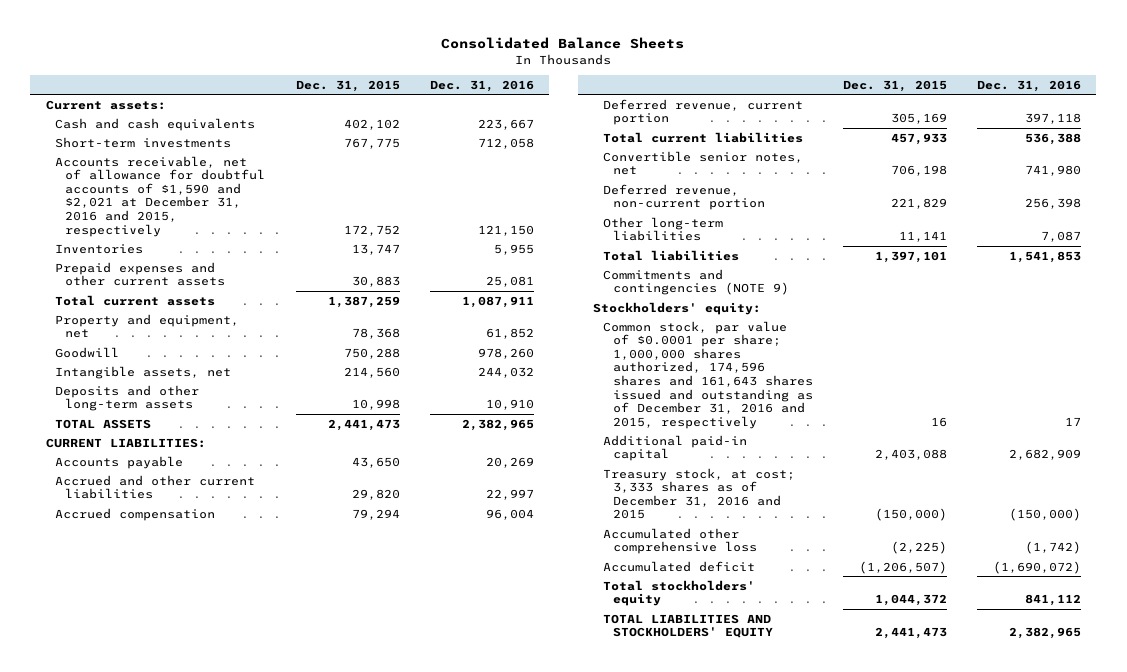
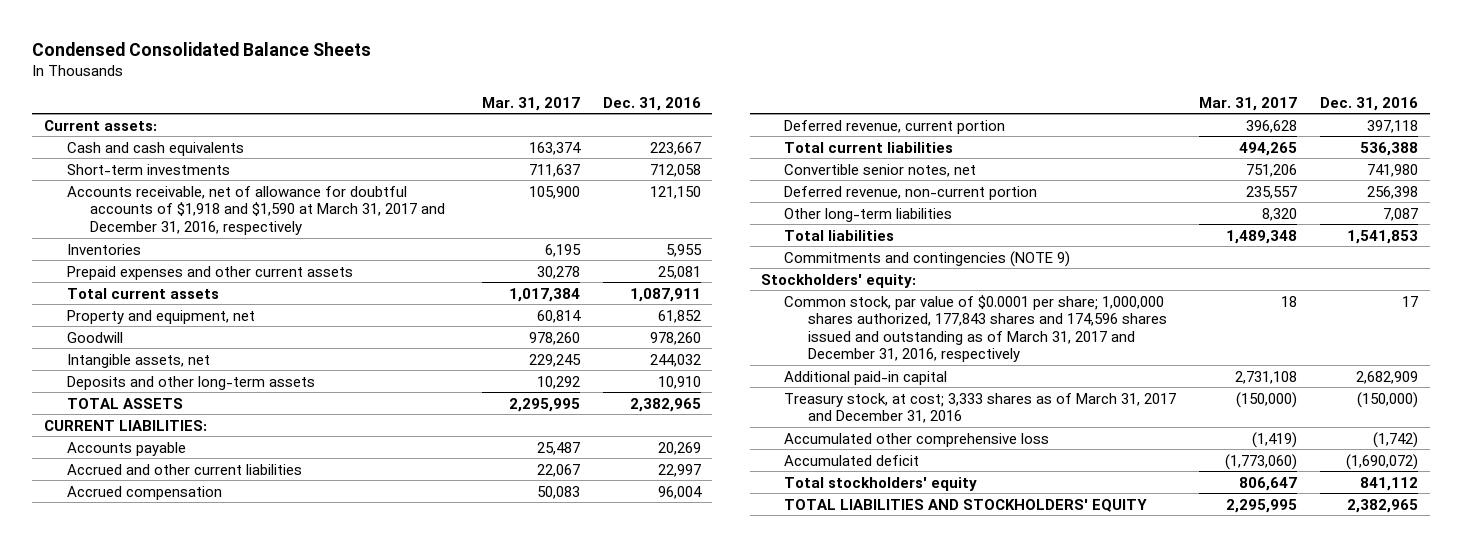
- Consolidated Balance Sheets
+ Condensed Consolidated Balance Sheets
- | Dec. 31, 2015 | Dec. 31, 2016
+ | Mar. 31, 2017 | Dec. 31, 2016
- Accounts receivable, net of allowance for doubtful accounts of $1,590 and $2,021 at December 31, 2016 and 2015, respectively | 172,752 | 121,150
+ Accounts receivable, net of allowance for doubtful accounts of $1,918 and $1,590 at March 31, 2017 and December 31, 2016, respectively | 105,900 | 121,150
- Common stock, par value of $0.0001 per share; 1,000,000 shares authorized, 174,596 shares and 161,643 shares issued and outstanding as of December 31, 2016 and 2015, respectively | 16 | 17
+ Common stock, par value of $0.0001 per share; 1,000,000 shares authorized, 177,843 shares and 174,596 shares issued and outstanding as of March 31, 2017 and December 31, 2016, respectively | 18 | 17
- Treasury stock, at cost; 3,333 shares as of December 31, 2016 and 2015 | (150,000) | (150,000)
+ Treasury stock, at cost; 3,333 shares as of March 31, 2017 and December 31, 2016 | (150,000) | (150,000)

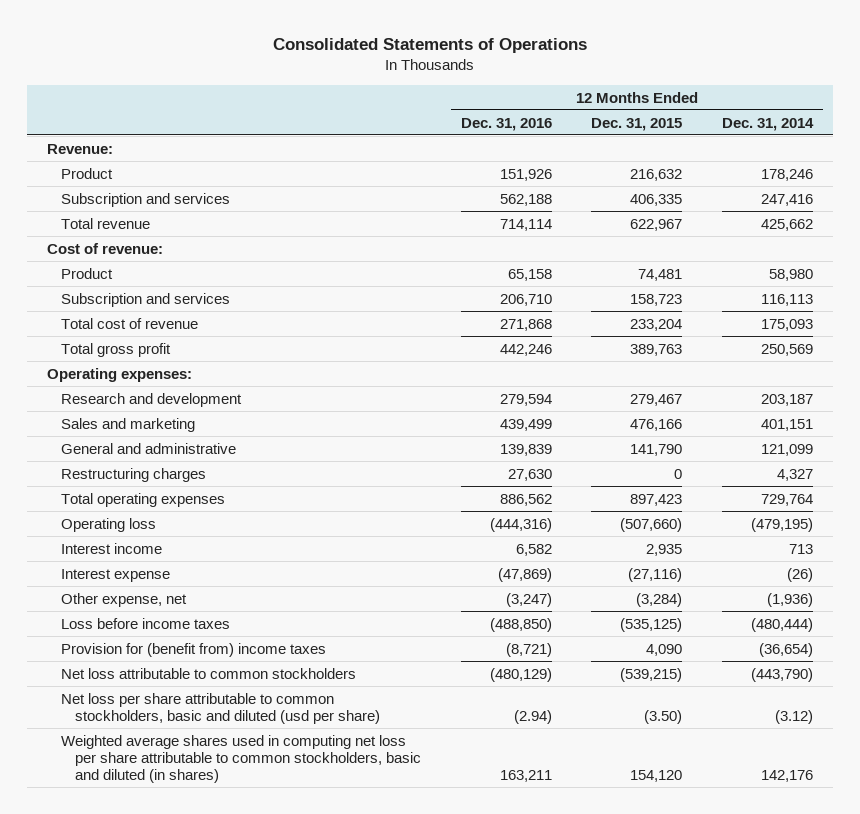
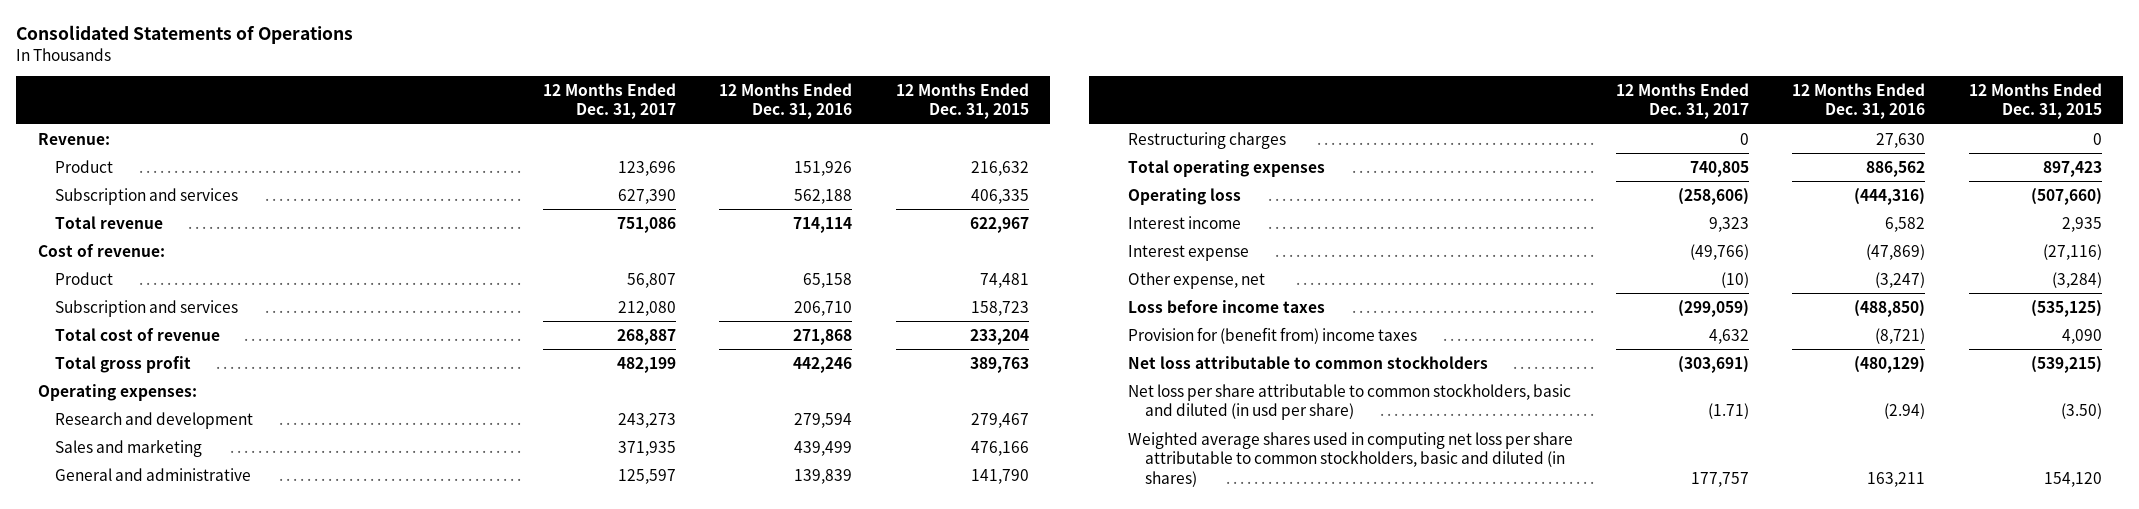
- | 12 Months Ended Dec. 31, 2016 | 12 Months Ended Dec. 31, 2015 | 12 Months Ended Dec. 31, 2014
+ | 12 Months Ended Dec. 31, 2017 | 12 Months Ended Dec. 31, 2016 | 12 Months Ended Dec. 31, 2015
- Net loss per share attributable to common stockholders, basic and diluted (usd per share) | (2.94) | (3.50) | (3.12)
+ Net loss per share attributable to common stockholders, basic and diluted (in usd per share) | (1.71) | (2.94) | (3.50)

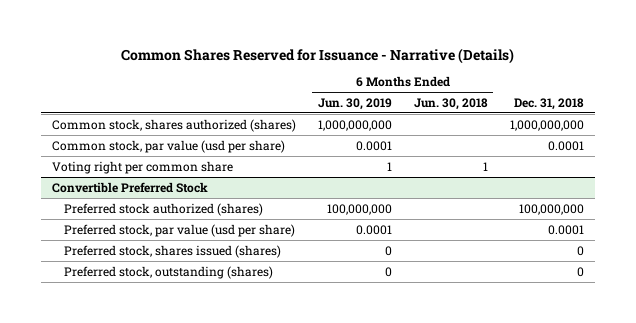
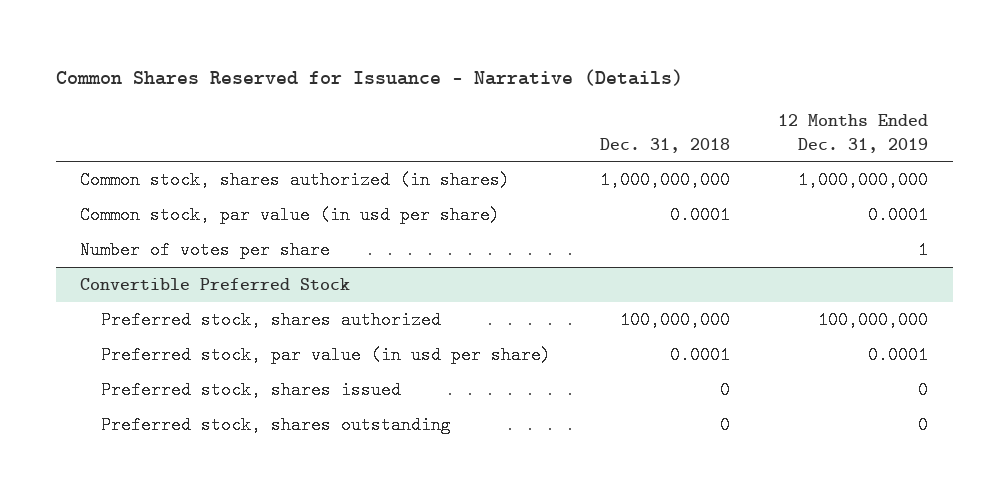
- | 6 Months Ended Jun. 30, 2019 | 6 Months Ended Jun. 30, 2018 | Dec. 31, 2018
+ | Dec. 31, 2018 | 12 Months Ended Dec. 31, 2019
- Common stock, shares authorized (shares) | 1,000,000,000 | | 1,000,000,000
- Common stock, par value (usd per share) | 0.0001 | | 0.0001
- Voting right per common share | 1 | 1 |
+ Common stock, shares authorized (in shares) | 1,000,000,000 | 1,000,000,000
+ Common stock, par value (in usd per share) | 0.0001 | 0.0001
+ Number of votes per share | | 1
@ Convertible Preferred Stock
- Preferred stock authorized (shares) | 100,000,000 | | 100,000,000
- Preferred stock, par value (usd per share) | 0.0001 | | 0.0001
- Preferred stock, shares issued (shares) | 0 | | 0
- Preferred stock, outstanding (shares) | 0 | | 0
+ Preferred stock, shares authorized | 100,000,000 | 100,000,000
+ Preferred stock, par value (in usd per share) | 0.0001 | 0.0001
+ Preferred stock, shares issued | 0 | 0
+ Preferred stock, shares outstanding | 0 | 0

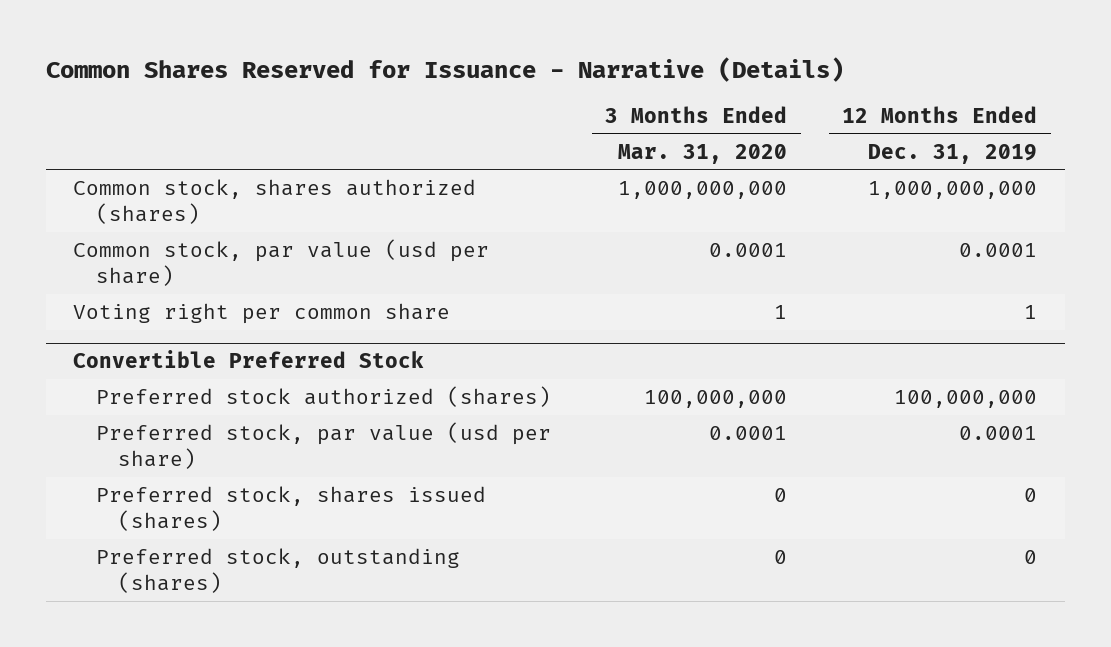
- | Dec. 31, 2018 | 12 Months Ended Dec. 31, 2019
+ | 3 Months Ended Mar. 31, 2020 | 12 Months Ended Dec. 31, 2019
- Common stock, shares authorized (in shares) | 1,000,000,000 | 1,000,000,000
- Common stock, par value (in usd per share) | 0.0001 | 0.0001
- Number of votes per share | | 1
+ Common stock, shares authorized (shares) | 1,000,000,000 | 1,000,000,000
+ Common stock, par value (usd per share) | 0.0001 | 0.0001
+ Voting right per common share | 1 | 1
@ Convertible Preferred Stock
- Preferred stock, shares authorized | 100,000,000 | 100,000,000
- Preferred stock, par value (in usd per share) | 0.0001 | 0.0001
- Preferred stock, shares issued | 0 | 0
- Preferred stock, shares outstanding | 0 | 0
+ Preferred stock authorized (shares) | 100,000,000 | 100,000,000
+ Preferred stock, par value (usd per share) | 0.0001 | 0.0001
+ Preferred stock, shares issued (shares) | 0 | 0
+ Preferred stock, outstanding (shares) | 0 | 0

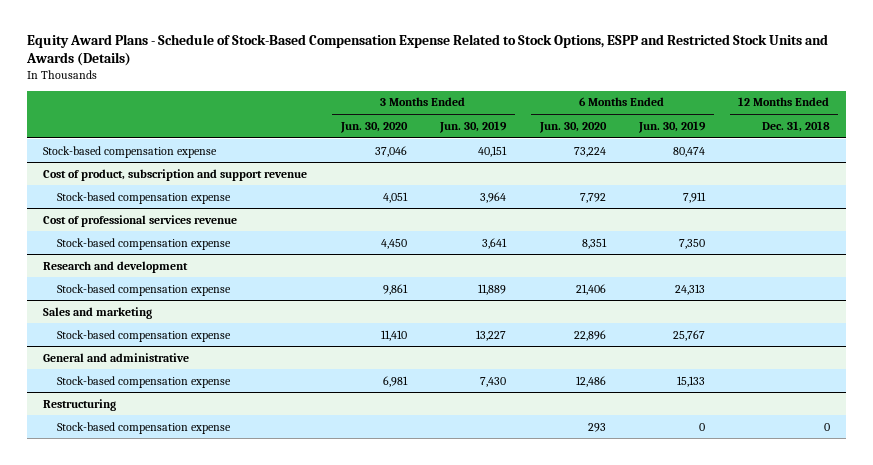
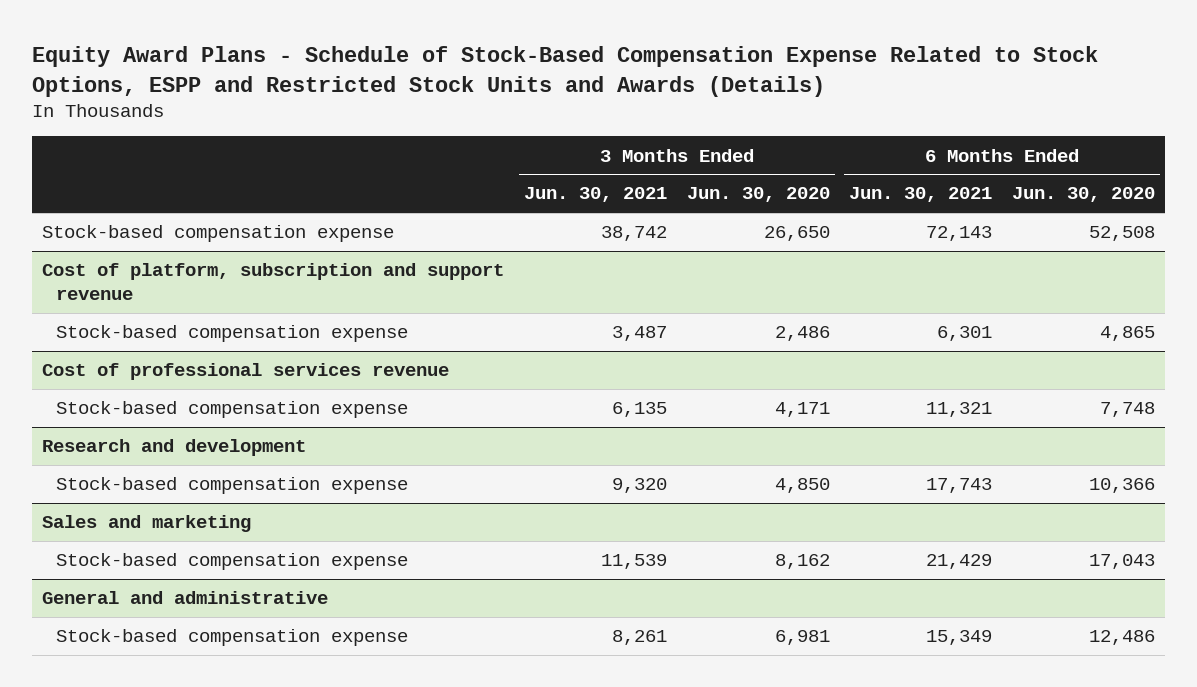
- | 3 Months Ended Jun. 30, 2020 | 3 Months Ended Jun. 30, 2019 | 6 Months Ended Jun. 30, 2020 | 6 Months Ended Jun. 30, 2019 | 12 Months Ended Dec. 31, 2018
+ | 3 Months Ended Jun. 30, 2021 | 3 Months Ended Jun. 30, 2020 | 6 Months Ended Jun. 30, 2021 | 6 Months Ended Jun. 30, 2020
- Stock-based compensation expense | 37,046 | 40,151 | 73,224 | 80,474 |
- Cost of product, subscription and support revenue
- Stock-based compensation expense | 4,051 | 3,964 | 7,792 | 7,911 |
+ Stock-based compensation expense | 38,742 | 26,650 | 72,143 | 52,508
+ Cost of platform, subscription and support revenue
+ Stock-based compensation expense | 3,487 | 2,486 | 6,301 | 4,865
@ Cost of professional services revenue
- Stock-based compensation expense | 4,450 | 3,641 | 8,351 | 7,350 |
+ Stock-based compensation expense | 6,135 | 4,171 | 11,321 | 7,748
@ Research and development
- Stock-based compensation expense | 9,861 | 11,889 | 21,406 | 24,313 |
+ Stock-based compensation expense | 9,320 | 4,850 | 17,743 | 10,366
@ Sales and marketing
- Stock-based compensation expense | 11,410 | 13,227 | 22,896 | 25,767 |
+ Stock-based compensation expense | 11,539 | 8,162 | 21,429 | 17,043
- Restructuring
- Stock-based compensation expense | | | 293 | 0 | 0

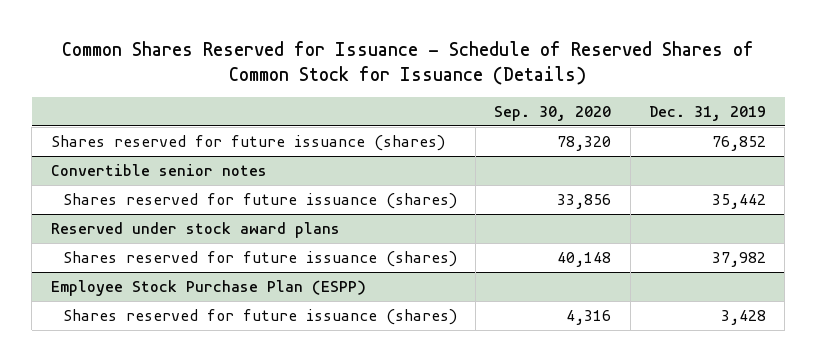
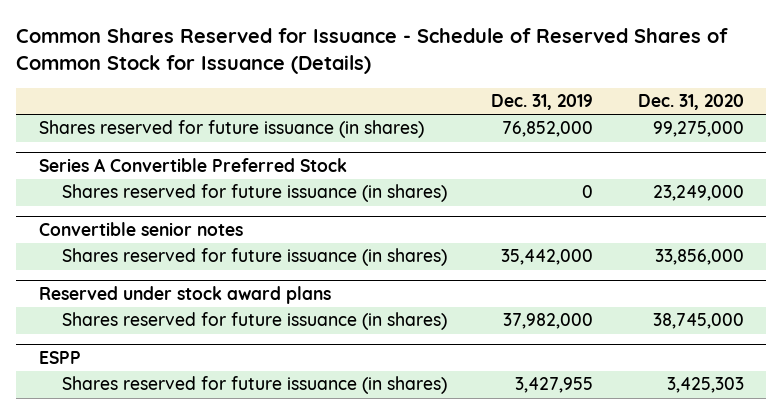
- | Sep. 30, 2020 | Dec. 31, 2019
+ | Dec. 31, 2019 | Dec. 31, 2020
- Shares reserved for future issuance (shares) | 78,320 | 76,852
+ Shares reserved for future issuance (in shares) | 76,852,000 | 99,275,000
+ Series A Convertible Preferred Stock
+ Shares reserved for future issuance (in shares) | 0 | 23,249,000
@ Convertible senior notes
- Shares reserved for future issuance (shares) | 33,856 | 35,442
+ Shares reserved for future issuance (in shares) | 35,442,000 | 33,856,000
@ Reserved under stock award plans
- Shares reserved for future issuance (shares) | 40,148 | 37,982
- Employee Stock Purchase Plan (ESPP)
- Shares reserved for future issuance (shares) | 4,316 | 3,428
@ Reserved under stock award plans
+ Shares reserved for future issuance (in shares) | 37,982,000 | 38,745,000
+ ESPP
+ Shares reserved for future issuance (in shares) | 3,427,955 | 3,425,303

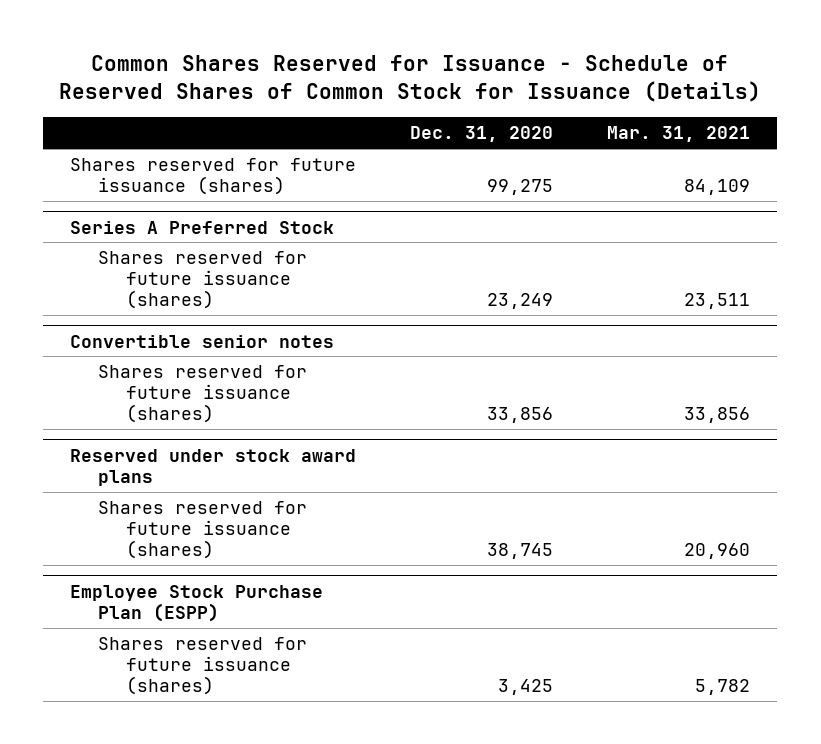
- | Dec. 31, 2019 | Dec. 31, 2020
+ | Dec. 31, 2020 | Mar. 31, 2021
- Shares reserved for future issuance (in shares) | 76,852,000 | 99,275,000
- Series A Convertible Preferred Stock
- Shares reserved for future issuance (in shares) | 0 | 23,249,000
+ Shares reserved for future issuance (shares) | 99,275 | 84,109
+ Series A Preferred Stock
+ Shares reserved for future issuance (shares) | 23,249 | 23,511
@ Convertible senior notes
- Shares reserved for future issuance (in shares) | 35,442,000 | 33,856,000
+ Shares reserved for future issuance (shares) | 33,856 | 33,856
@ Reserved under stock award plans
- Shares reserved for future issuance (in shares) | 37,982,000 | 38,745,000
- ESPP
- Shares reserved for future issuance (in shares) | 3,427,955 | 3,425,303
@ Reserved under stock award plans
+ Shares reserved for future issuance (shares) | 38,745 | 20,960
+ Employee Stock Purchase Plan (ESPP)
+ Shares reserved for future issuance (shares) | 3,425 | 5,782

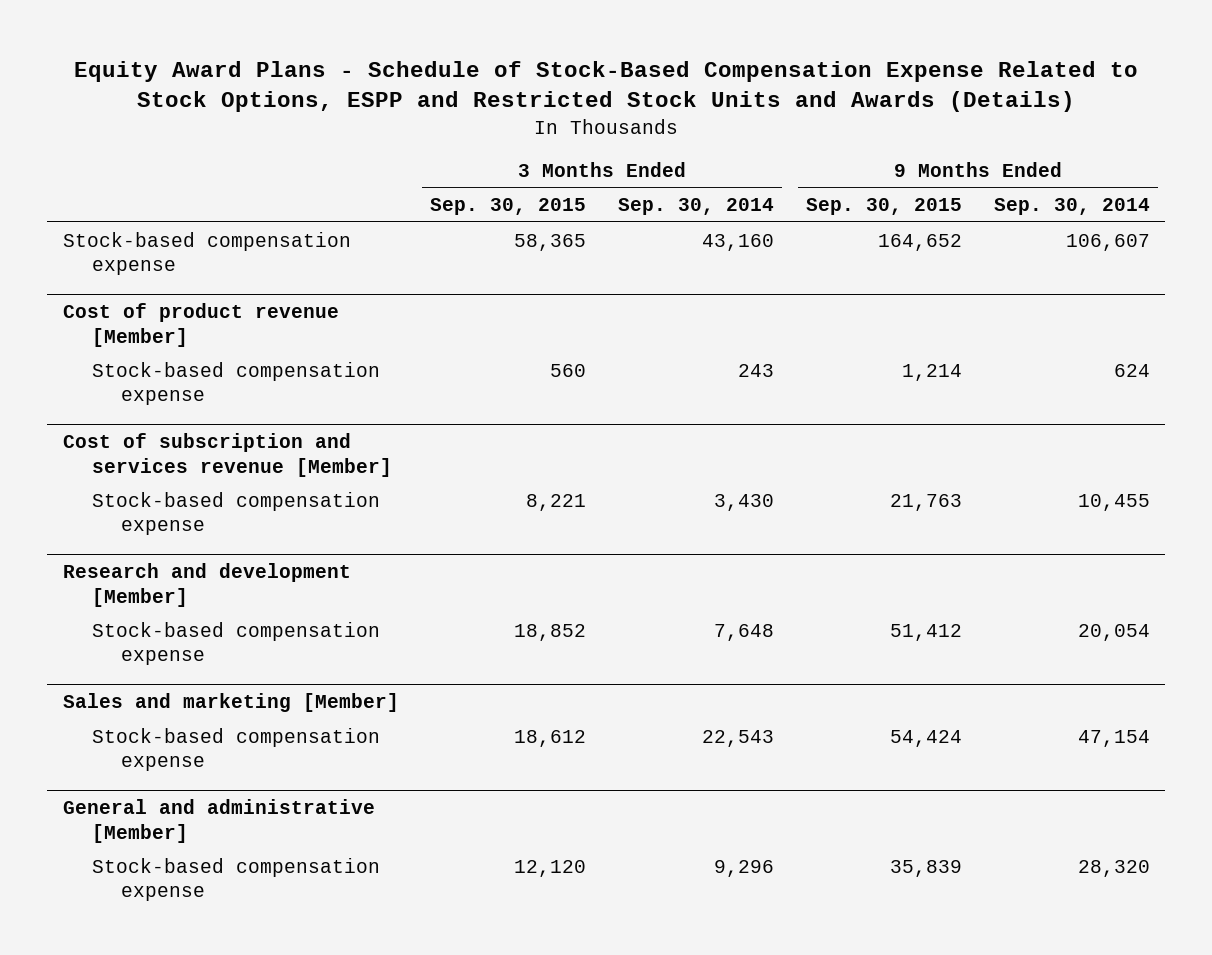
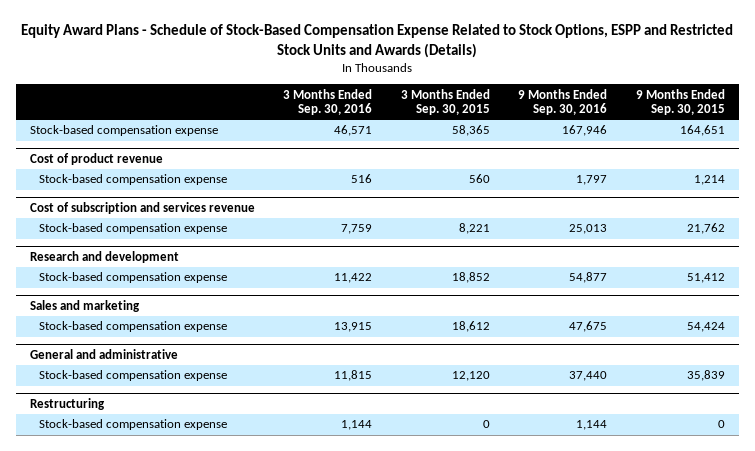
- | 3 Months Ended Sep. 30, 2015 | 3 Months Ended Sep. 30, 2014 | 9 Months Ended Sep. 30, 2015 | 9 Months Ended Sep. 30, 2014
+ | 3 Months Ended Sep. 30, 2016 | 3 Months Ended Sep. 30, 2015 | 9 Months Ended Sep. 30, 2016 | 9 Months Ended Sep. 30, 2015
- Stock-based compensation expense | 58,365 | 43,160 | 164,652 | 106,607
- Cost of product revenue [Member]
+ Stock-based compensation expense | 46,571 | 58,365 | 167,946 | 164,651
+ Cost of product revenue
- Cost of subscription and services revenue [Member]
- Stock-based compensation expense | 8,221 | 3,430 | 21,763 | 10,455
- Research and development [Member]
+ Cost of subscription and services revenue
+ Stock-based compensation expense | 7,759 | 8,221 | 25,013 | 21,762
+ Research and development
- Sales and marketing [Member]
+ Sales and marketing
- General and administrative [Member]
+ General and administrative
+ Restructuring
+ Stock-based compensation expense | 1,144 | 0 | 1,144 | 0

